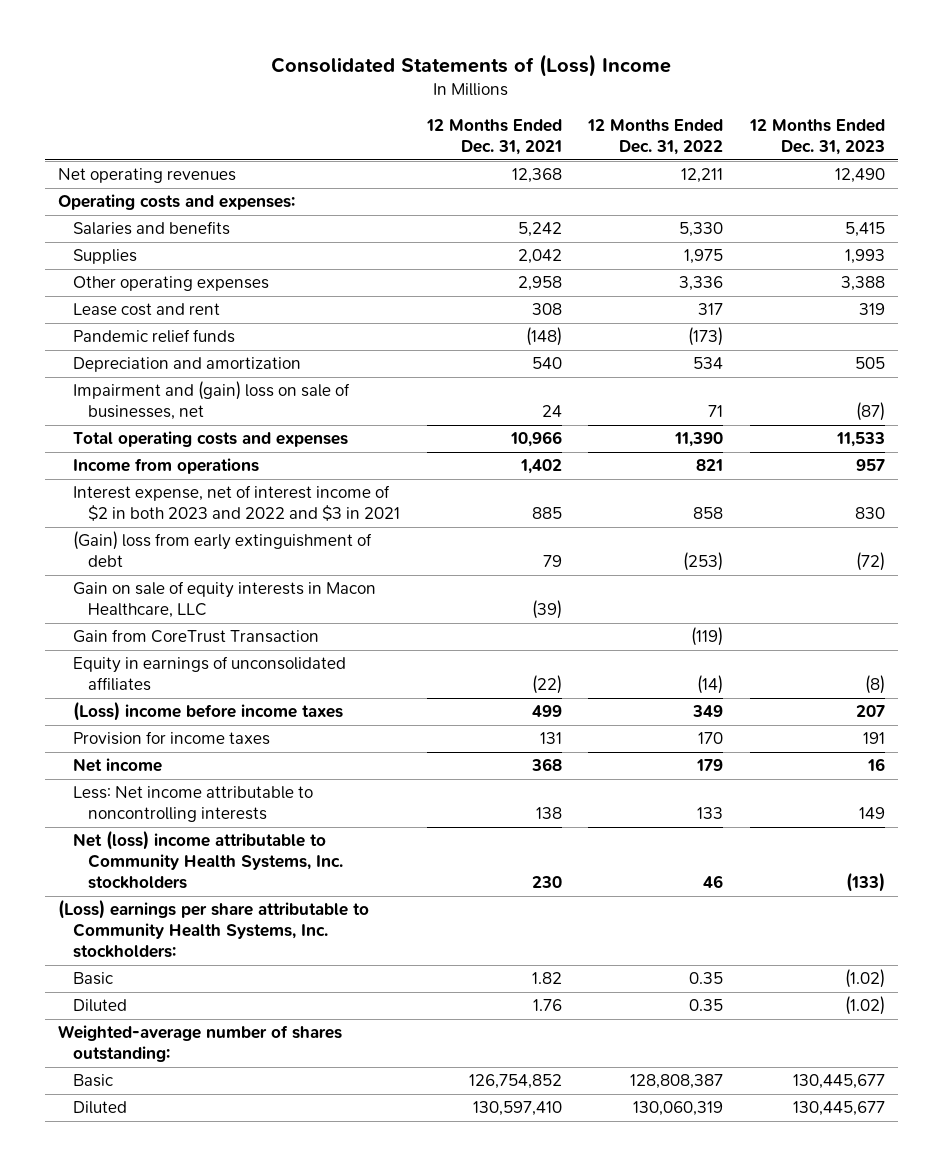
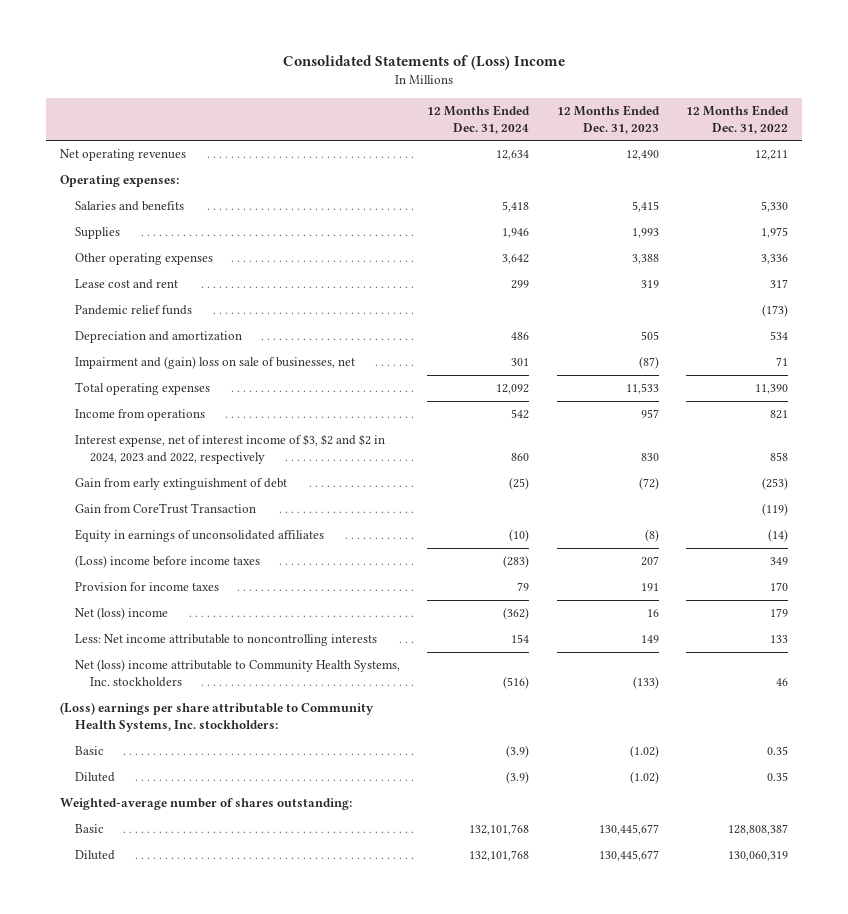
- | 12 Months Ended Dec. 31, 2021 | 12 Months Ended Dec. 31, 2022 | 12 Months Ended Dec. 31, 2023
+ | 12 Months Ended Dec. 31, 2024 | 12 Months Ended Dec. 31, 2023 | 12 Months Ended Dec. 31, 2022
- Operating costs and expenses:
+ Operating expenses:
- Total operating costs and expenses | 10,966 | 11,390 | 11,533
+ Total operating expenses | 12,092 | 11,533 | 11,390
- Interest expense, net of interest income of $2 in both 2023 and 2022 and $3 in 2021 | 885 | 858 | 830
- (Gain) loss from early extinguishment of debt | 79 | (253) | (72)
- Gain on sale of equity interests in Macon Healthcare, LLC | (39) | |
+ Interest expense, net of interest income of $3, $2 and $2 in 2024, 2023 and 2022, respectively | 860 | 830 | 858
+ Gain from early extinguishment of debt | (25) | (72) | (253)
- Net income | 368 | 179 | 16
+ Net (loss) income | (362) | 16 | 179

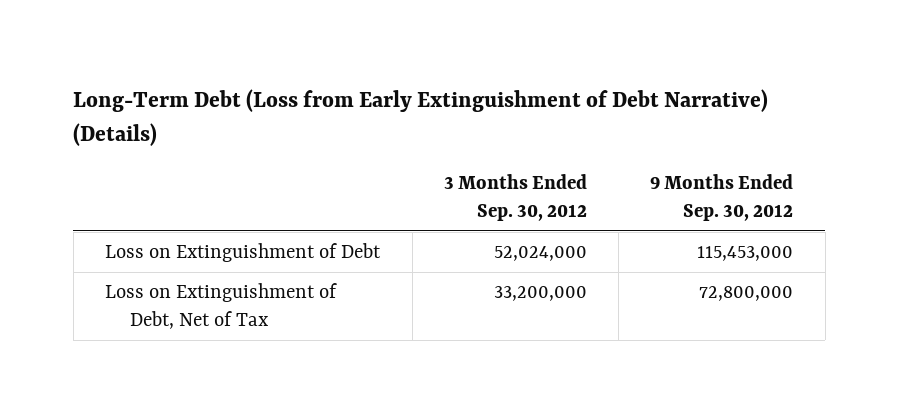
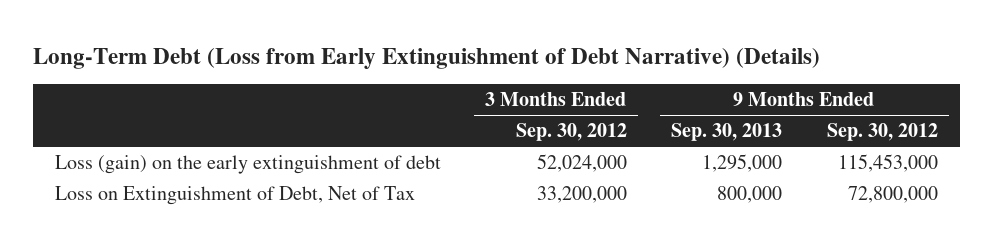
- | 3 Months Ended Sep. 30, 2012 | 9 Months Ended Sep. 30, 2012
+ | 3 Months Ended Sep. 30, 2012 | 9 Months Ended Sep. 30, 2013 | 9 Months Ended Sep. 30, 2012
- Loss on Extinguishment of Debt | 52,024,000 | 115,453,000
+ Loss (gain) on the early extinguishment of debt | 52,024,000 | 1,295,000 | 115,453,000

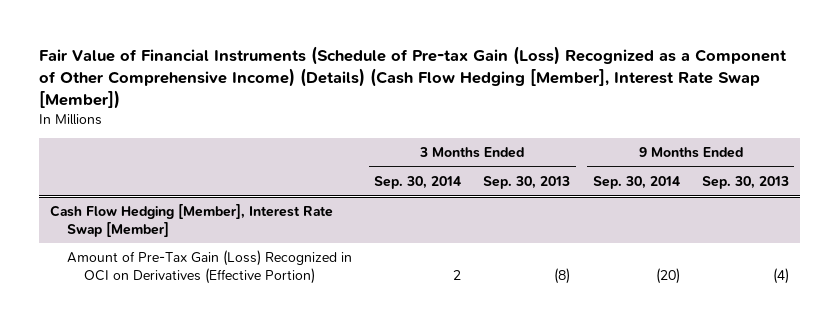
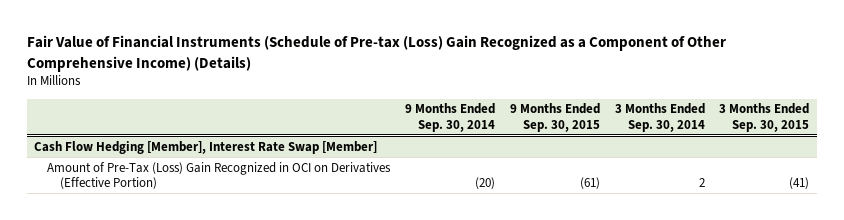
- Fair Value of Financial Instruments (Schedule of Pre-tax Gain (Loss) Recognized as a Component of Other Comprehensive Income) (Details) (Cash Flow Hedging [Member], Interest Rate Swap [Member])
+ Fair Value of Financial Instruments (Schedule of Pre-tax (Loss) Gain Recognized as a Component of Other Comprehensive Income) (Details)
- | 3 Months Ended Sep. 30, 2014 | 3 Months Ended Sep. 30, 2013 | 9 Months Ended Sep. 30, 2014 | 9 Months Ended Sep. 30, 2013
+ | 9 Months Ended Sep. 30, 2014 | 9 Months Ended Sep. 30, 2015 | 3 Months Ended Sep. 30, 2014 | 3 Months Ended Sep. 30, 2015
@ Cash Flow Hedging [Member], Interest Rate Swap [Member]
- Amount of Pre-Tax Gain (Loss) Recognized in OCI on Derivatives (Effective Portion) | 2 | (8) | (20) | (4)
+ Amount of Pre-Tax (Loss) Gain Recognized in OCI on Derivatives (Effective Portion) | (20) | (61) | 2 | (41)

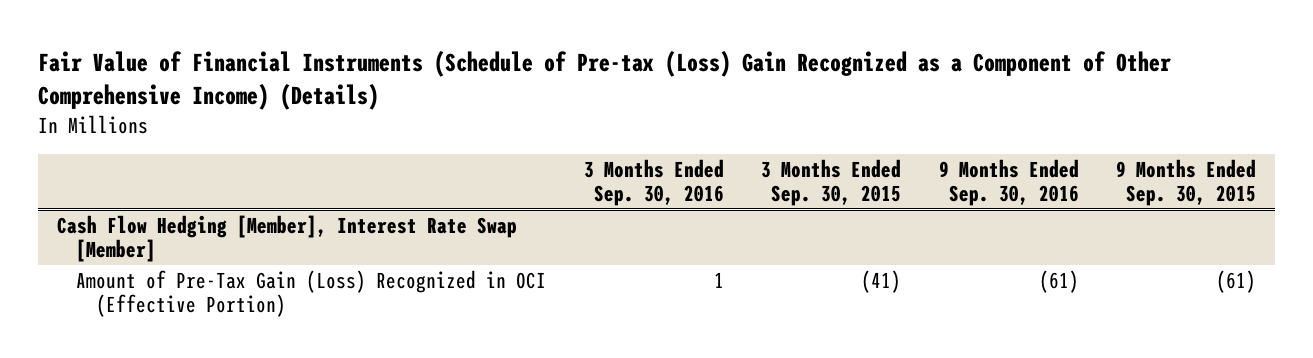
- | 9 Months Ended Sep. 30, 2014 | 9 Months Ended Sep. 30, 2015 | 3 Months Ended Sep. 30, 2014 | 3 Months Ended Sep. 30, 2015
+ | 3 Months Ended Sep. 30, 2016 | 3 Months Ended Sep. 30, 2015 | 9 Months Ended Sep. 30, 2016 | 9 Months Ended Sep. 30, 2015
@ Cash Flow Hedging [Member], Interest Rate Swap [Member]
- Amount of Pre-Tax (Loss) Gain Recognized in OCI on Derivatives (Effective Portion) | (20) | (61) | 2 | (41)
+ Amount of Pre-Tax Gain (Loss) Recognized in OCI (Effective Portion) | 1 | (41) | (61) | (61)

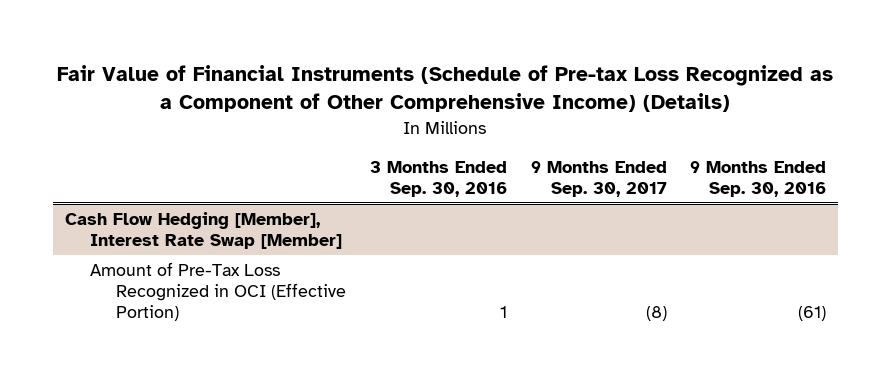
- Fair Value of Financial Instruments (Schedule of Pre-tax (Loss) Gain Recognized as a Component of Other Comprehensive Income) (Details)
+ Fair Value of Financial Instruments (Schedule of Pre-tax Loss Recognized as a Component of Other Comprehensive Income) (Details)
- | 3 Months Ended Sep. 30, 2016 | 3 Months Ended Sep. 30, 2015 | 9 Months Ended Sep. 30, 2016 | 9 Months Ended Sep. 30, 2015
+ | 3 Months Ended Sep. 30, 2016 | 9 Months Ended Sep. 30, 2017 | 9 Months Ended Sep. 30, 2016
@ Cash Flow Hedging [Member], Interest Rate Swap [Member]
- Amount of Pre-Tax Gain (Loss) Recognized in OCI (Effective Portion) | 1 | (41) | (61) | (61)
+ Amount of Pre-Tax Loss Recognized in OCI (Effective Portion) | 1 | (8) | (61)

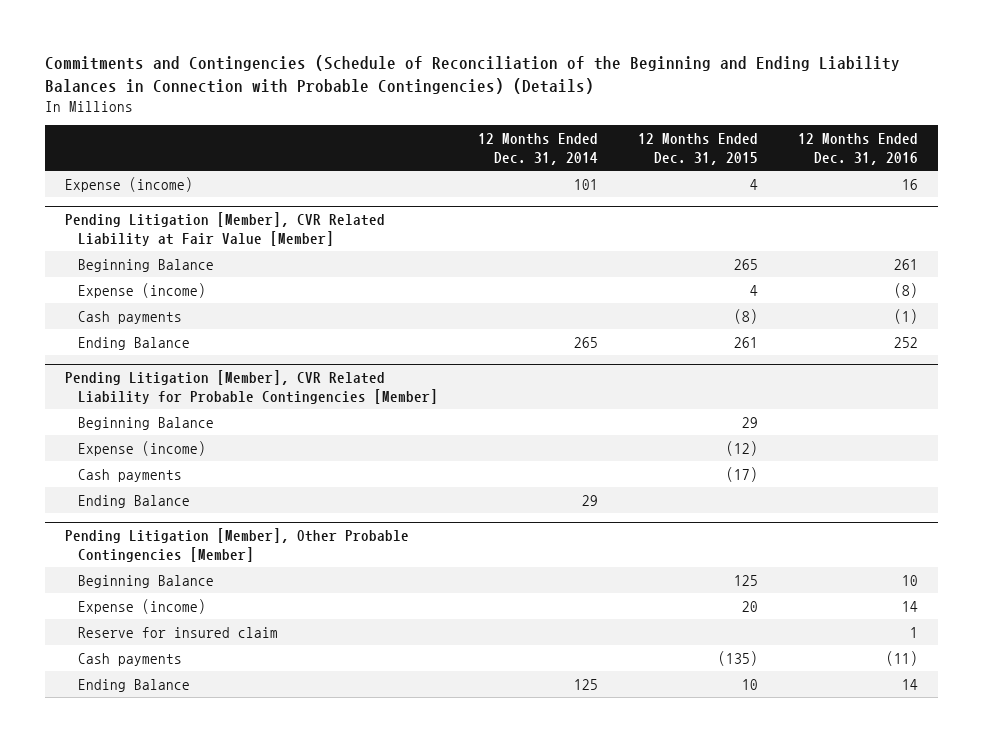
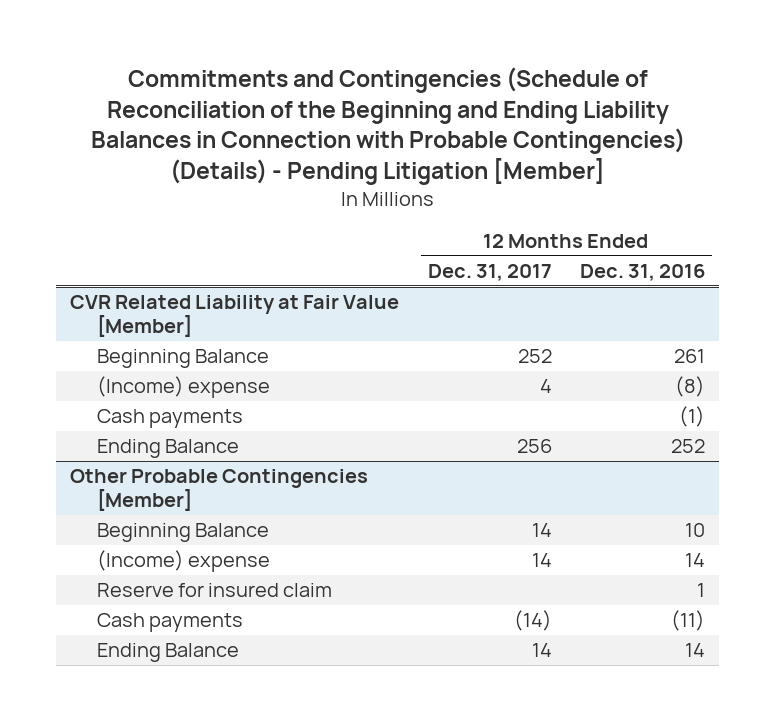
- Commitments and Contingencies (Schedule of Reconciliation of the Beginning and Ending Liability Balances in Connection with Probable Contingencies) (Details)
+ Commitments and Contingencies (Schedule of Reconciliation of the Beginning and Ending Liability Balances in Connection with Probable Contingencies) (Details) - Pending Litigation [Member]
- | 12 Months Ended Dec. 31, 2014 | 12 Months Ended Dec. 31, 2015 | 12 Months Ended Dec. 31, 2016
+ | 12 Months Ended Dec. 31, 2017 | 12 Months Ended Dec. 31, 2016
- Expense (income) | 101 | 4 | 16
- Pending Litigation [Member], CVR Related Liability at Fair Value [Member]
+ CVR Related Liability at Fair Value [Member]
- Expense (income) | | 4 | (8)
+ (Income) expense | 4 | (8)
- Pending Litigation [Member], CVR Related Liability for Probable Contingencies [Member]
- Beginning Balance | | 29 |
- Expense (income) | | (12) |
- Cash payments | | (17) |
- Ending Balance | 29 | |
- Pending Litigation [Member], Other Probable Contingencies [Member]
+ Other Probable Contingencies [Member]
- Expense (income) | | 20 | 14
+ (Income) expense | 14 | 14

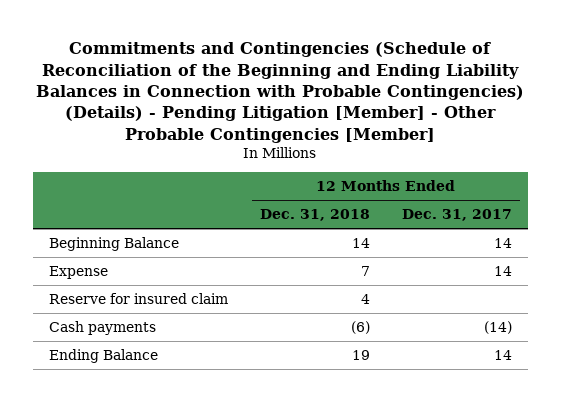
- Commitments and Contingencies (Schedule of Reconciliation of the Beginning and Ending Liability Balances in Connection with Probable Contingencies) (Details) - Pending Litigation [Member]
+ Commitments and Contingencies (Schedule of Reconciliation of the Beginning and Ending Liability Balances in Connection with Probable Contingencies) (Details) - Pending Litigation [Member] - Other Probable Contingencies [Member]
- | 12 Months Ended Dec. 31, 2017 | 12 Months Ended Dec. 31, 2016
+ | 12 Months Ended Dec. 31, 2018 | 12 Months Ended Dec. 31, 2017
- CVR Related Liability at Fair Value [Member]
- Beginning Balance | 252 | 261
- (Income) expense | 4 | (8)
- Cash payments | | (1)
- Ending Balance | 256 | 252
- Other Probable Contingencies [Member]
- (Income) expense | 14 | 14
+ Expense | 7 | 14

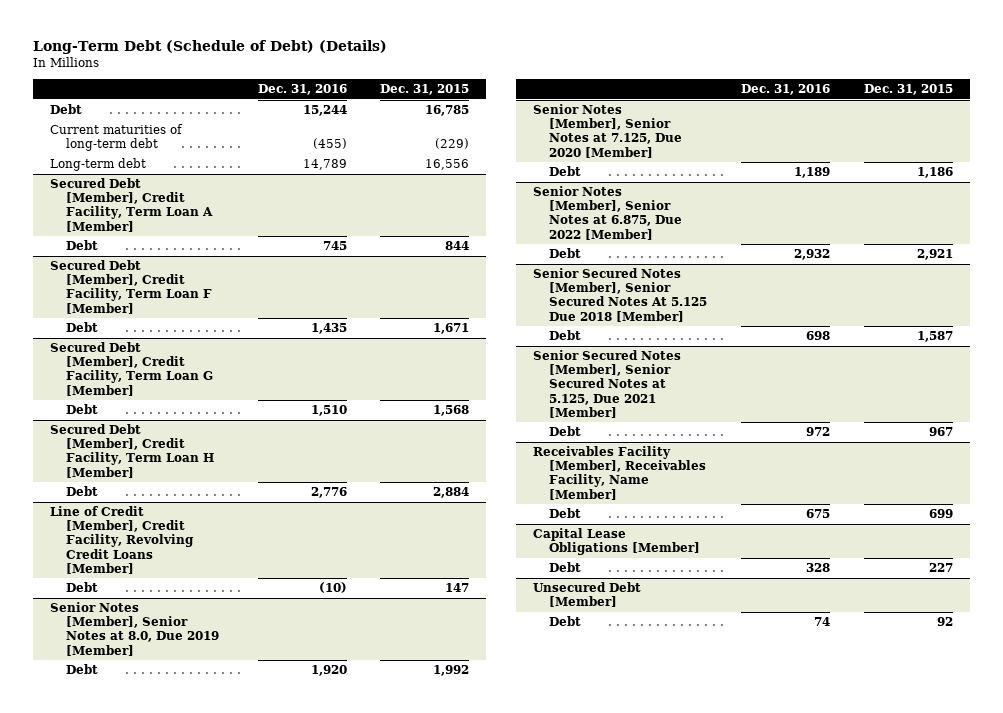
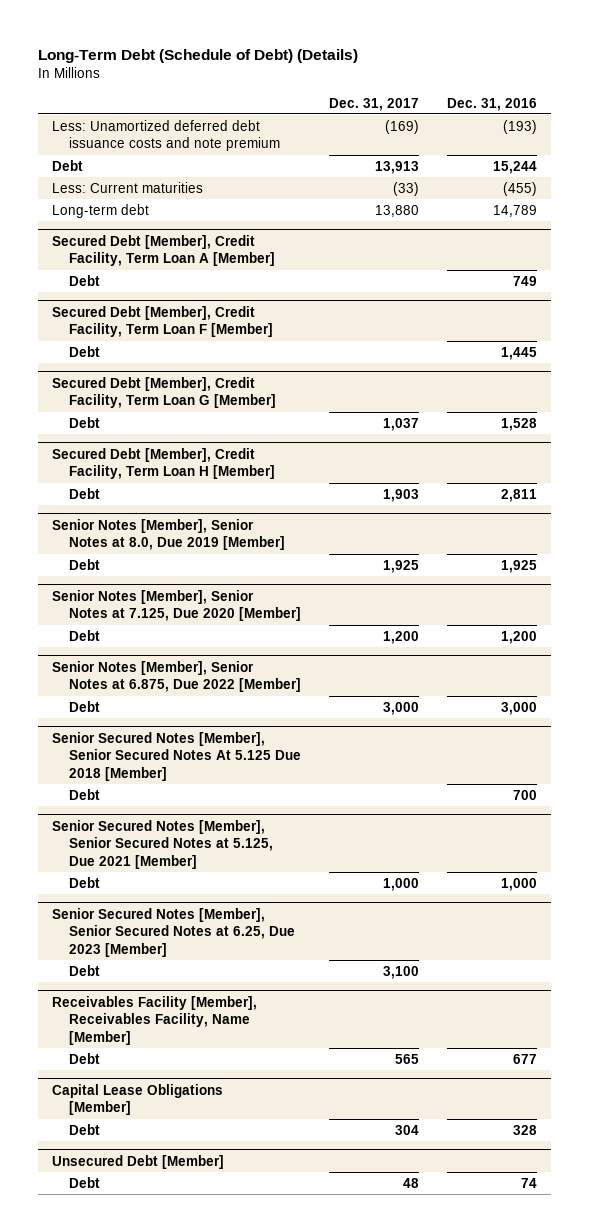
- | Dec. 31, 2016 | Dec. 31, 2015
+ | Dec. 31, 2017 | Dec. 31, 2016
+ Less: Unamortized deferred debt issuance costs and note premium | (169) | (193)
- Current maturities of long-term debt | (455) | (229)
+ Less: Current maturities | (33) | (455)
@ Secured Debt [Member], Credit Facility, Term Loan A [Member]
- Debt | 745 | 844
+ Debt | | 749
@ Secured Debt [Member], Credit Facility, Term Loan F [Member]
- Debt | 1,435 | 1,671
+ Debt | | 1,445
@ Secured Debt [Member], Credit Facility, Term Loan G [Member]
- Debt | 1,510 | 1,568
+ Debt | 1,037 | 1,528
@ Secured Debt [Member], Credit Facility, Term Loan H [Member]
- Debt | 2,776 | 2,884
- Line of Credit [Member], Credit Facility, Revolving Credit Loans [Member]
- Debt | (10) | 147
@ Secured Debt [Member], Credit Facility, Term Loan H [Member]
+ Debt | 1,903 | 2,811
@ Senior Notes [Member], Senior Notes at 8.0, Due 2019 [Member]
- Debt | 1,920 | 1,992
+ Debt | 1,925 | 1,925
@ Senior Notes [Member], Senior Notes at 7.125, Due 2020 [Member]
- Debt | 1,189 | 1,186
+ Debt | 1,200 | 1,200
@ Senior Notes [Member], Senior Notes at 6.875, Due 2022 [Member]
- Debt | 2,932 | 2,921
+ Debt | 3,000 | 3,000
@ Senior Secured Notes [Member], Senior Secured Notes At 5.125 Due 2018 [Member]
- Debt | 698 | 1,587
+ Debt | | 700
@ Senior Secured Notes [Member], Senior Secured Notes at 5.125, Due 2021 [Member]
- Debt | 972 | 967
+ Debt | 1,000 | 1,000
+ Senior Secured Notes [Member], Senior Secured Notes at 6.25, Due 2023 [Member]
+ Debt | 3,100 |
@ Receivables Facility [Member], Receivables Facility, Name [Member]
- Debt | 675 | 699
+ Debt | 565 | 677

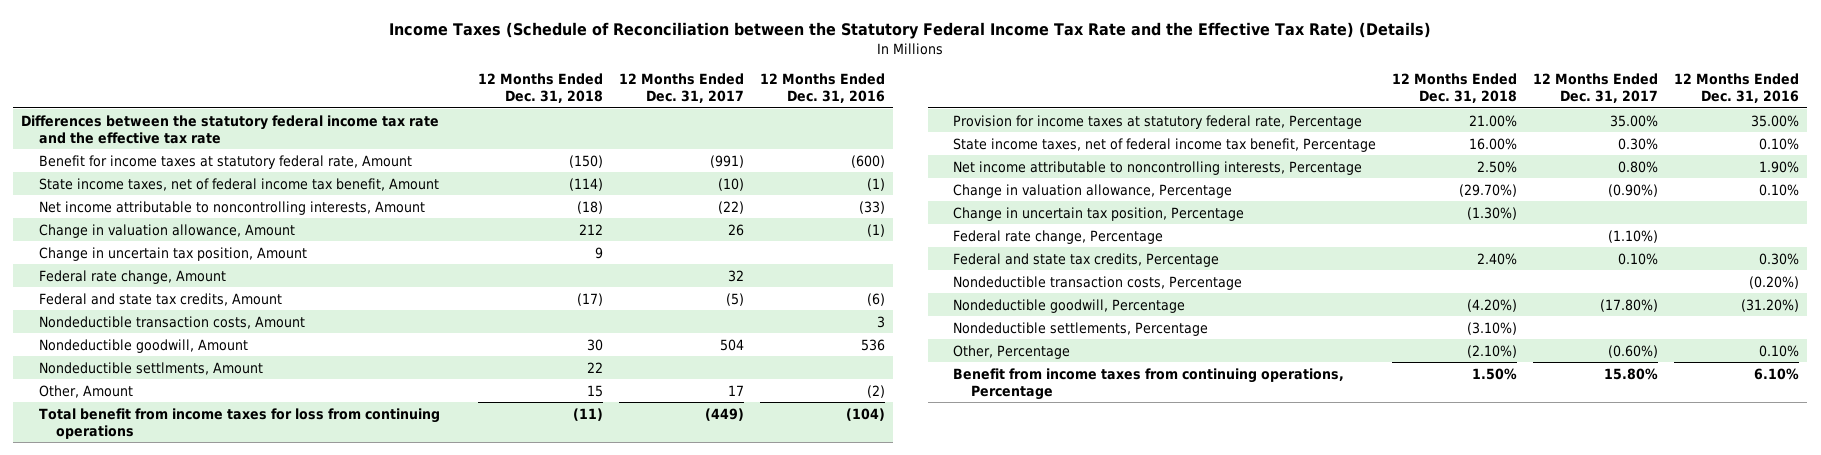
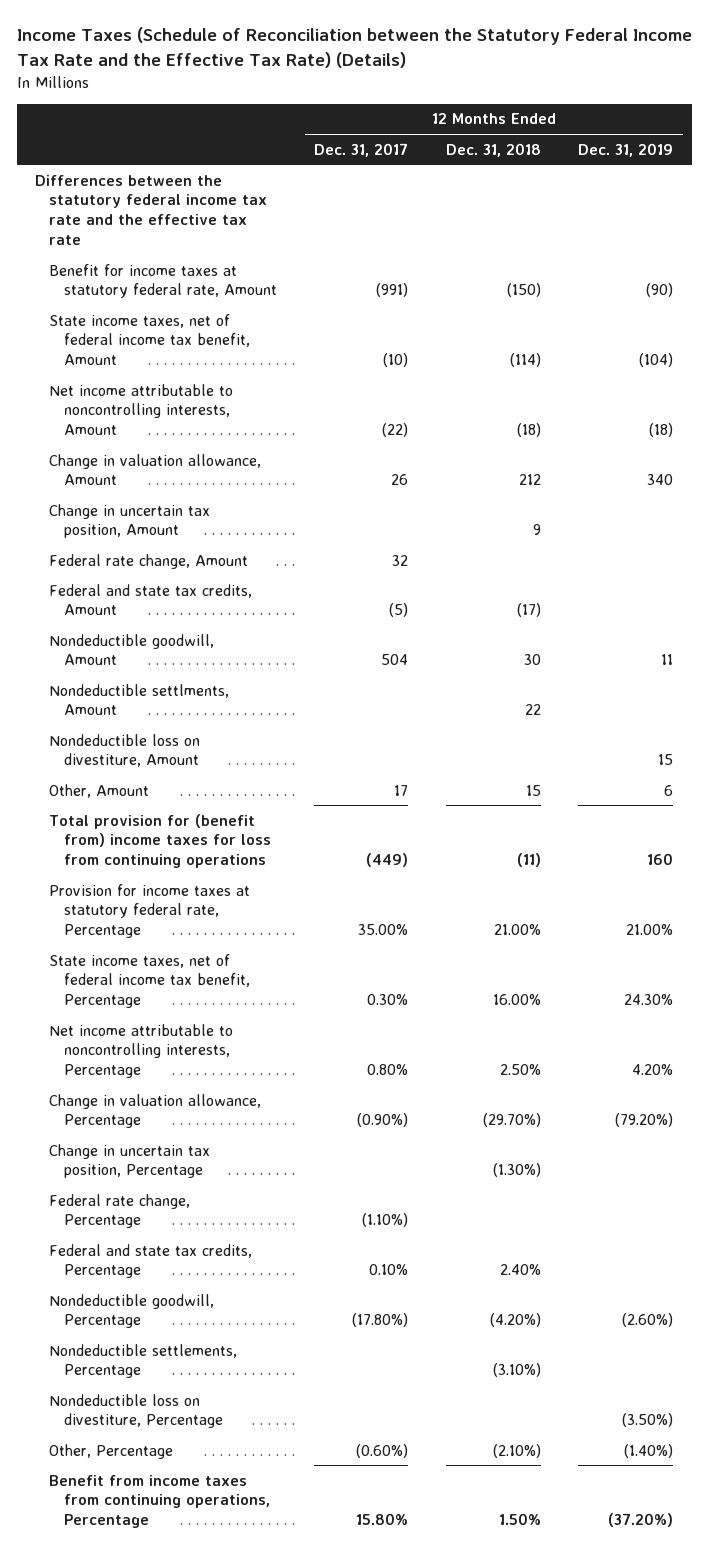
- | 12 Months Ended Dec. 31, 2018 | 12 Months Ended Dec. 31, 2017 | 12 Months Ended Dec. 31, 2016
+ | 12 Months Ended Dec. 31, 2017 | 12 Months Ended Dec. 31, 2018 | 12 Months Ended Dec. 31, 2019
- Nondeductible transaction costs, Amount | | | 3
+ Nondeductible loss on divestiture, Amount | | | 15
- Total benefit from income taxes for loss from continuing operations | (11) | (449) | (104)
+ Total provision for (benefit from) income taxes for loss from continuing operations | (449) | (11) | 160
- Nondeductible transaction costs, Percentage | | | (0.20%)
+ Nondeductible loss on divestiture, Percentage | | | (3.50%)

